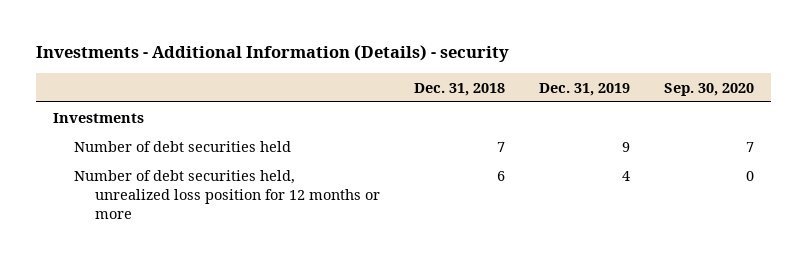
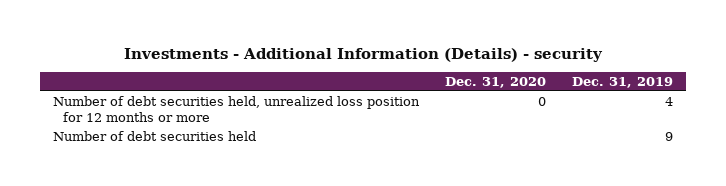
- | Dec. 31, 2018 | Dec. 31, 2019 | Sep. 30, 2020
+ | Dec. 31, 2020 | Dec. 31, 2019
- Investments
moved down: Number of debt securities held | | 9

